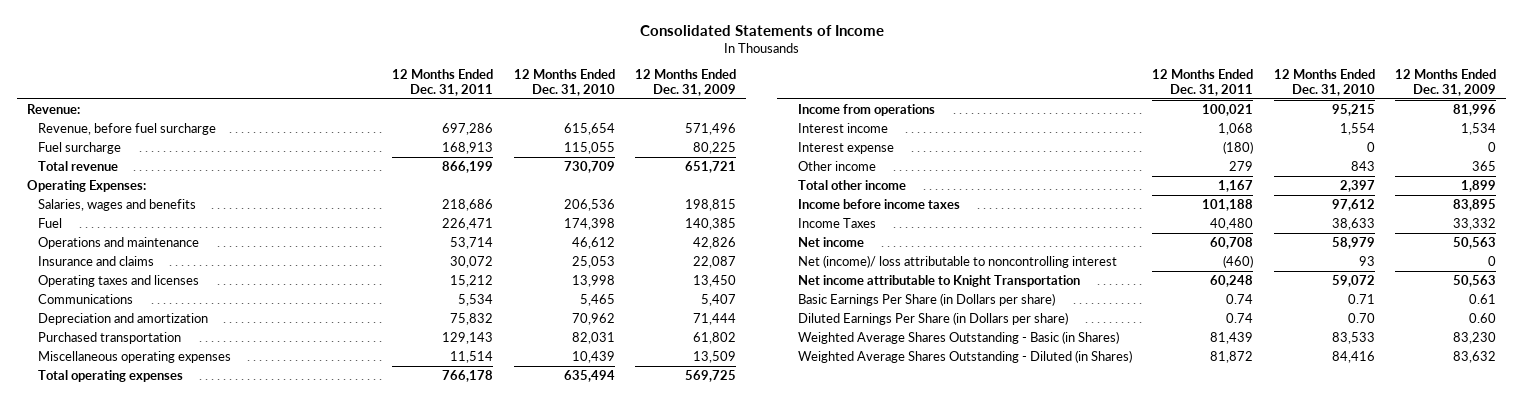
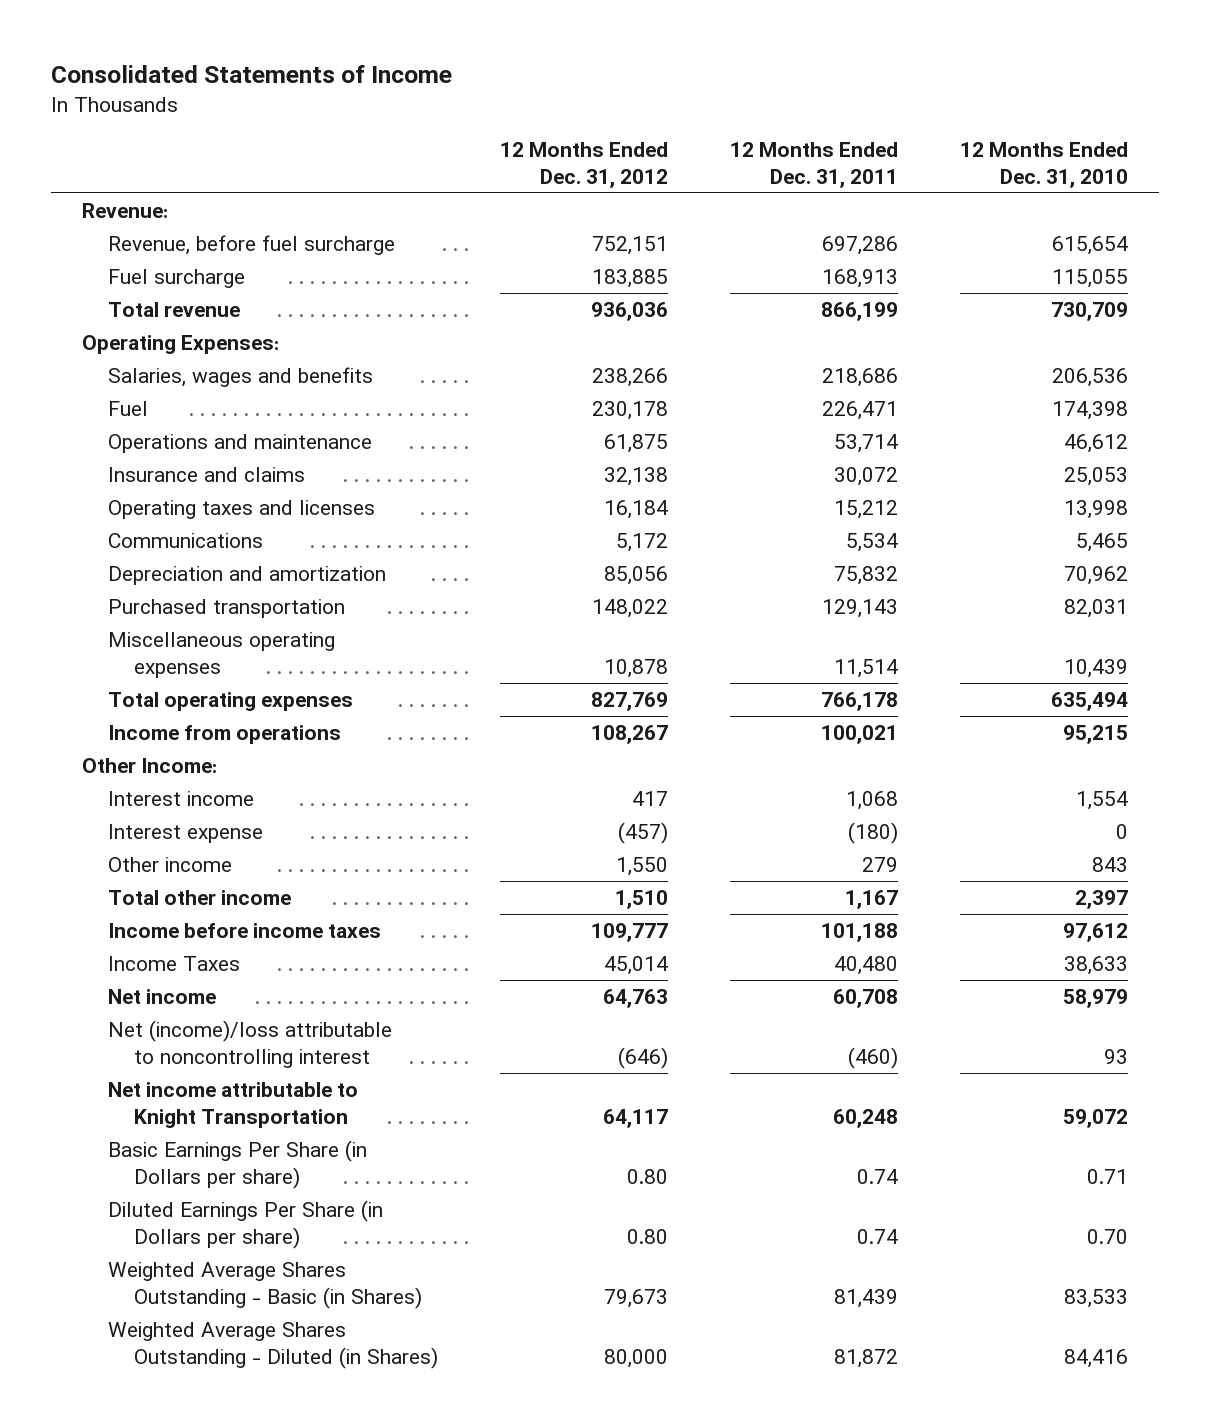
- | 12 Months Ended Dec. 31, 2011 | 12 Months Ended Dec. 31, 2010 | 12 Months Ended Dec. 31, 2009
+ | 12 Months Ended Dec. 31, 2012 | 12 Months Ended Dec. 31, 2011 | 12 Months Ended Dec. 31, 2010
+ Other Income:
- Net (income)/ loss attributable to noncontrolling interest | (460) | 93 | 0
+ Net (income)/loss attributable to noncontrolling interest | (646) | (460) | 93

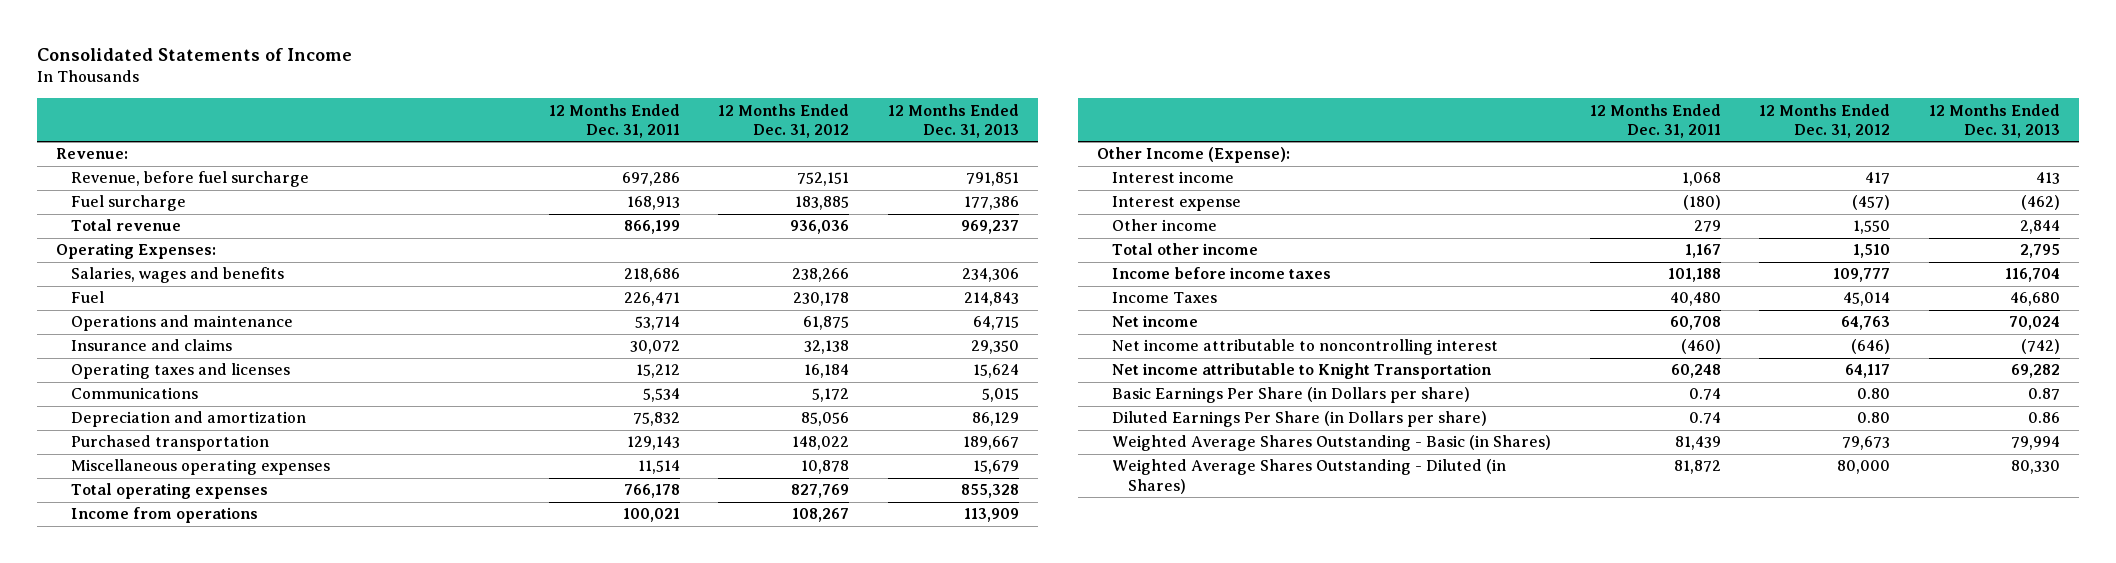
- | 12 Months Ended Dec. 31, 2012 | 12 Months Ended Dec. 31, 2011 | 12 Months Ended Dec. 31, 2010
+ | 12 Months Ended Dec. 31, 2011 | 12 Months Ended Dec. 31, 2012 | 12 Months Ended Dec. 31, 2013
- Other Income:
+ Other Income (Expense):
- Net (income)/loss attributable to noncontrolling interest | (646) | (460) | 93
+ Net income attributable to noncontrolling interest | (460) | (646) | (742)

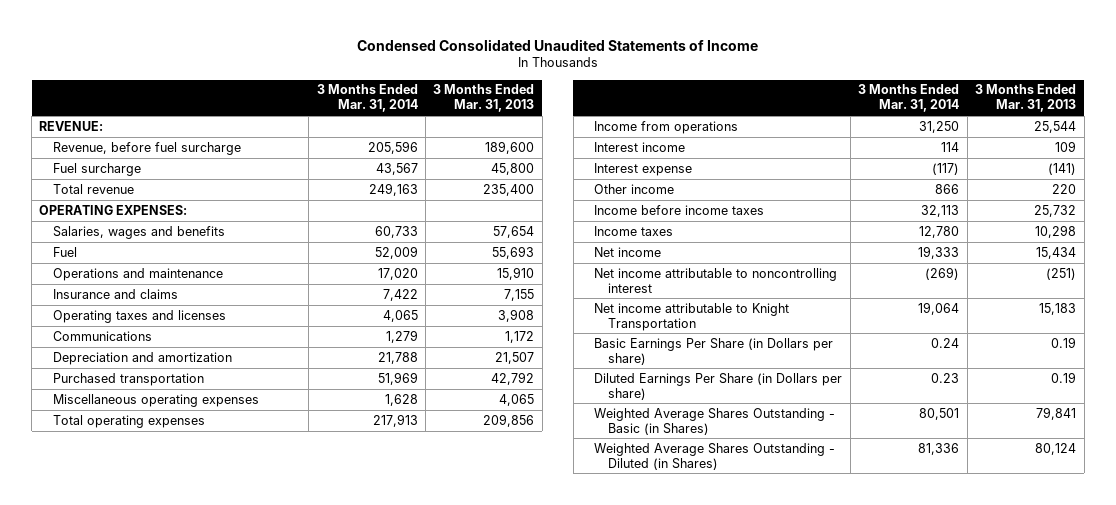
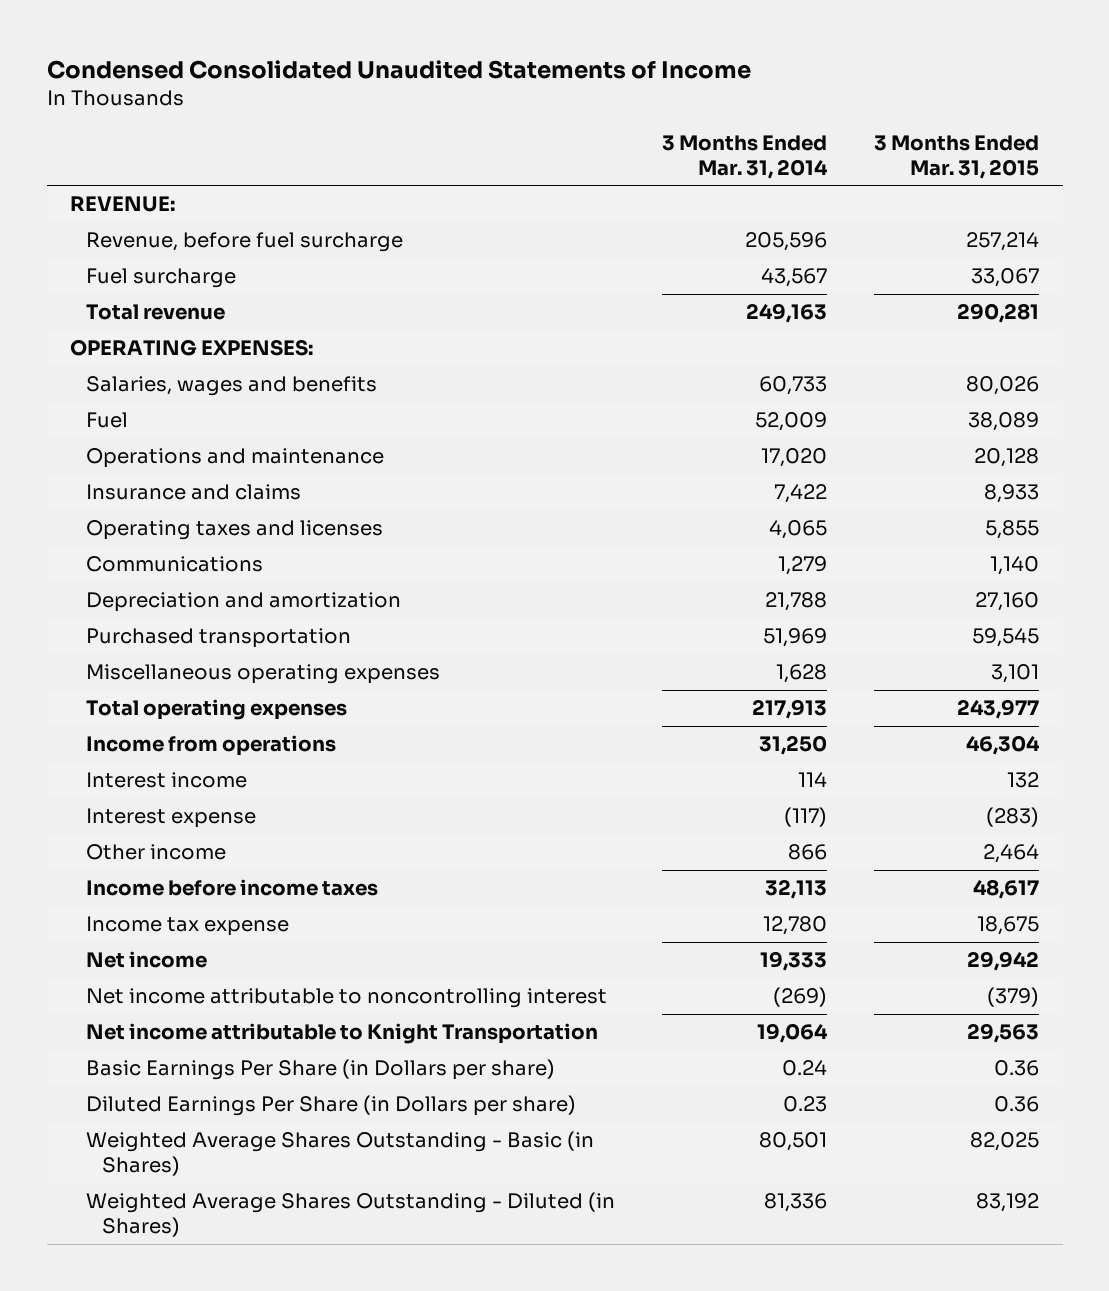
- | 3 Months Ended Mar. 31, 2014 | 3 Months Ended Mar. 31, 2013
+ | 3 Months Ended Mar. 31, 2014 | 3 Months Ended Mar. 31, 2015
- Income taxes | 12,780 | 10,298
+ Income tax expense | 12,780 | 18,675

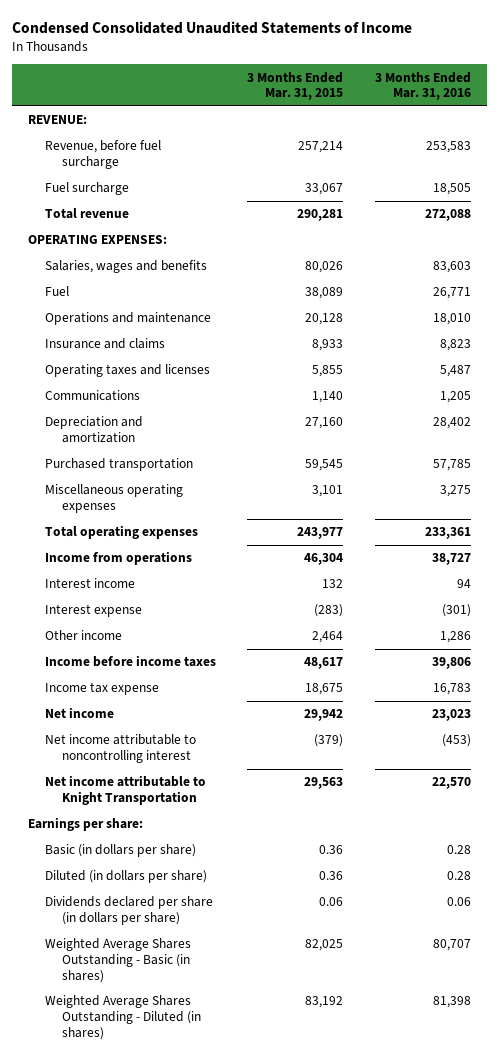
- | 3 Months Ended Mar. 31, 2014 | 3 Months Ended Mar. 31, 2015
+ | 3 Months Ended Mar. 31, 2015 | 3 Months Ended Mar. 31, 2016
- Basic Earnings Per Share (in Dollars per share) | 0.24 | 0.36
- Diluted Earnings Per Share (in Dollars per share) | 0.23 | 0.36
- Weighted Average Shares Outstanding - Basic (in Shares) | 80,501 | 82,025
- Weighted Average Shares Outstanding - Diluted (in Shares) | 81,336 | 83,192
+ Earnings per share:
+ Basic (in dollars per share) | 0.36 | 0.28
+ Diluted (in dollars per share) | 0.36 | 0.28
+ Dividends declared per share (in dollars per share) | 0.06 | 0.06
+ Weighted Average Shares Outstanding - Basic (in shares) | 82,025 | 80,707
+ Weighted Average Shares Outstanding - Diluted (in shares) | 83,192 | 81,398

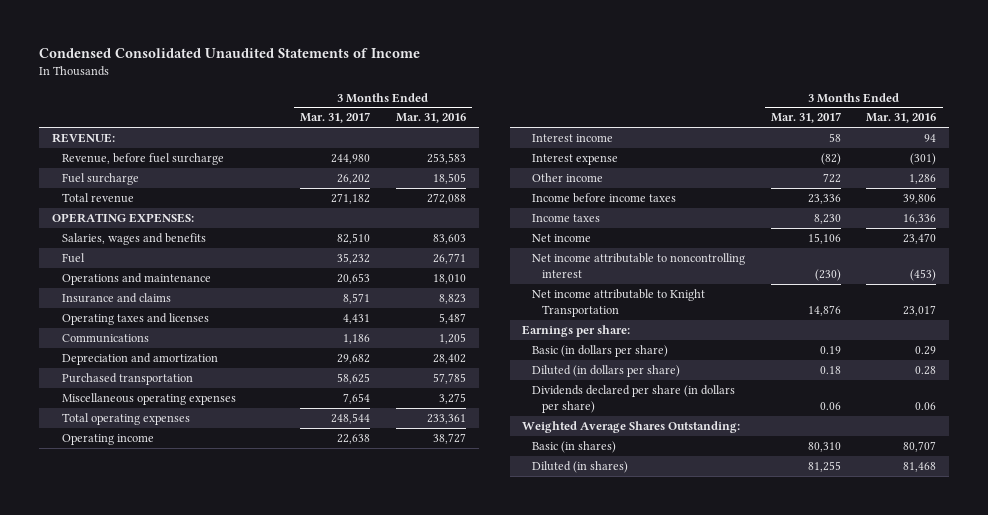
- | 3 Months Ended Mar. 31, 2015 | 3 Months Ended Mar. 31, 2016
+ | 3 Months Ended Mar. 31, 2017 | 3 Months Ended Mar. 31, 2016
- Income from operations | 46,304 | 38,727
+ Operating income | 22,638 | 38,727
- Income tax expense | 18,675 | 16,783
- Net income | 29,942 | 23,023
+ Income taxes | 8,230 | 16,336
+ Net income | 15,106 | 23,470
- Net income attributable to Knight Transportation | 29,563 | 22,570
+ Net income attributable to Knight Transportation | 14,876 | 23,017
- Basic (in dollars per share) | 0.36 | 0.28
+ Basic (in dollars per share) | 0.19 | 0.29
- Weighted Average Shares Outstanding - Basic (in shares) | 82,025 | 80,707
- Weighted Average Shares Outstanding - Diluted (in shares) | 83,192 | 81,398
+ Weighted Average Shares Outstanding:
+ Basic (in shares) | 80,310 | 80,707
+ Diluted (in shares) | 81,255 | 81,468

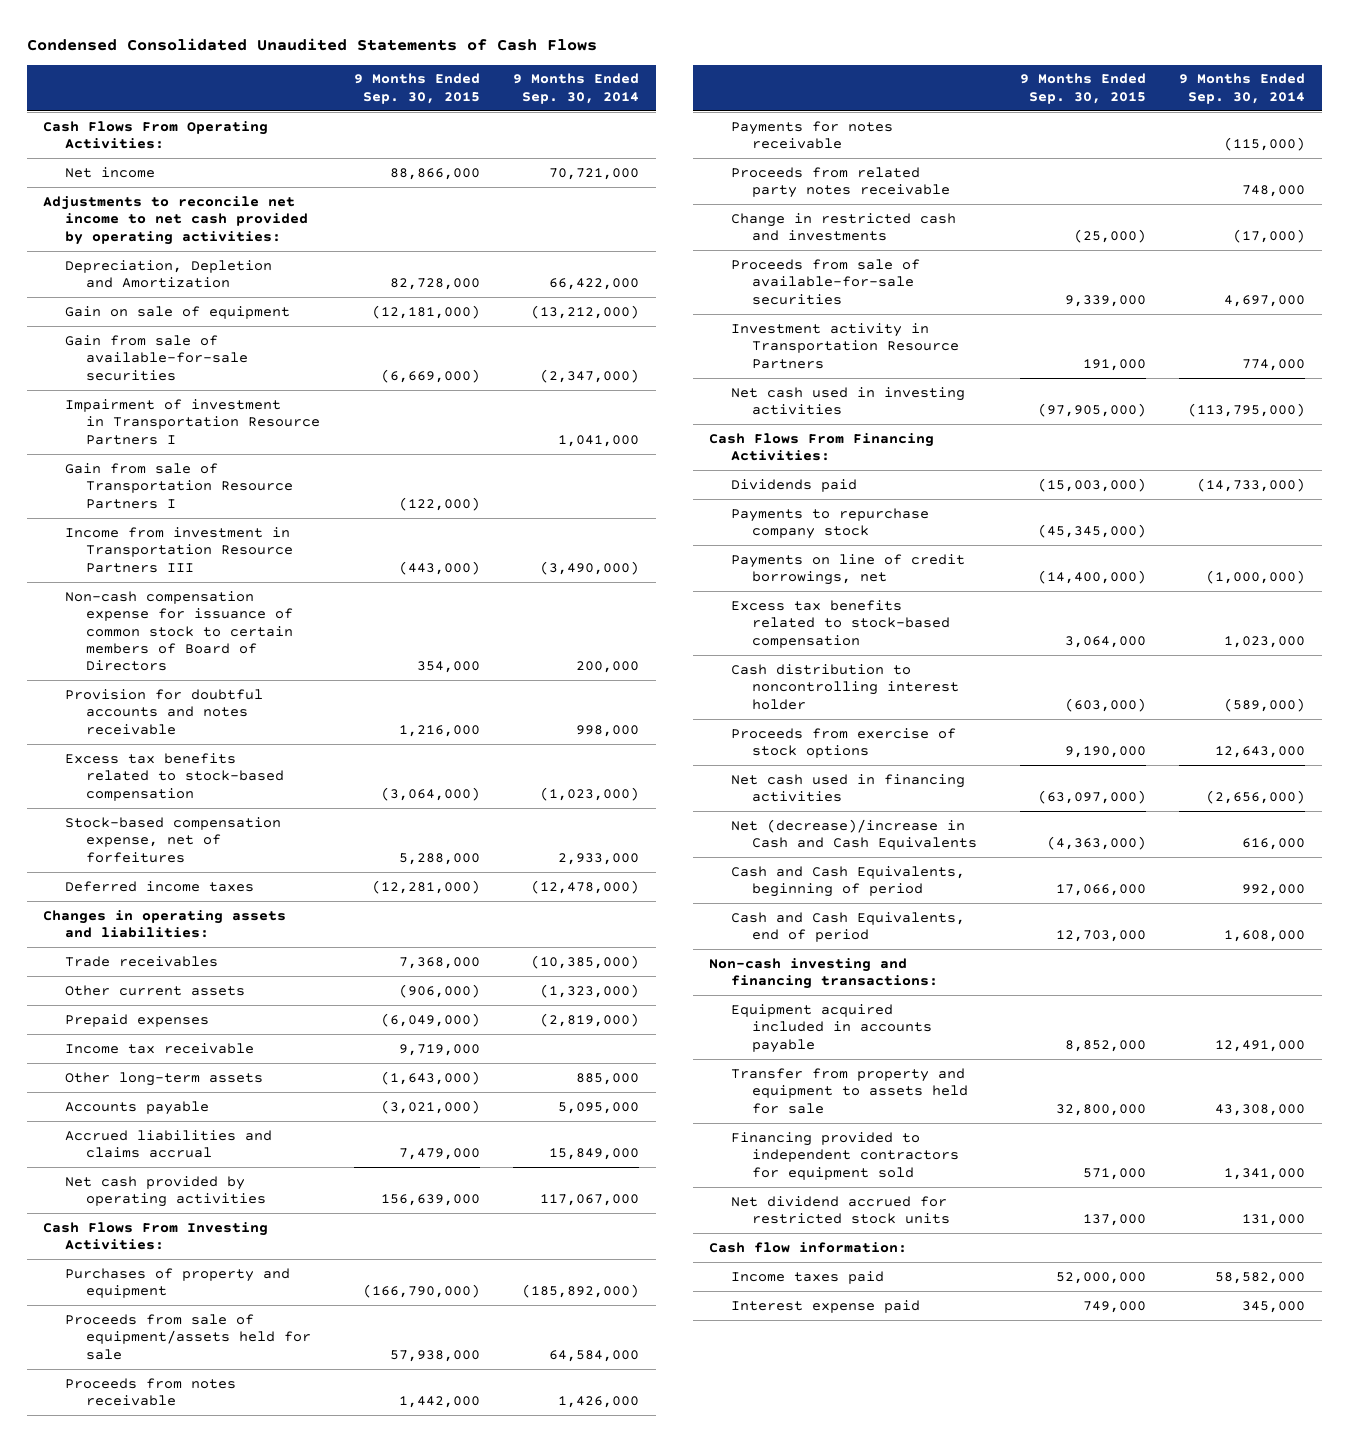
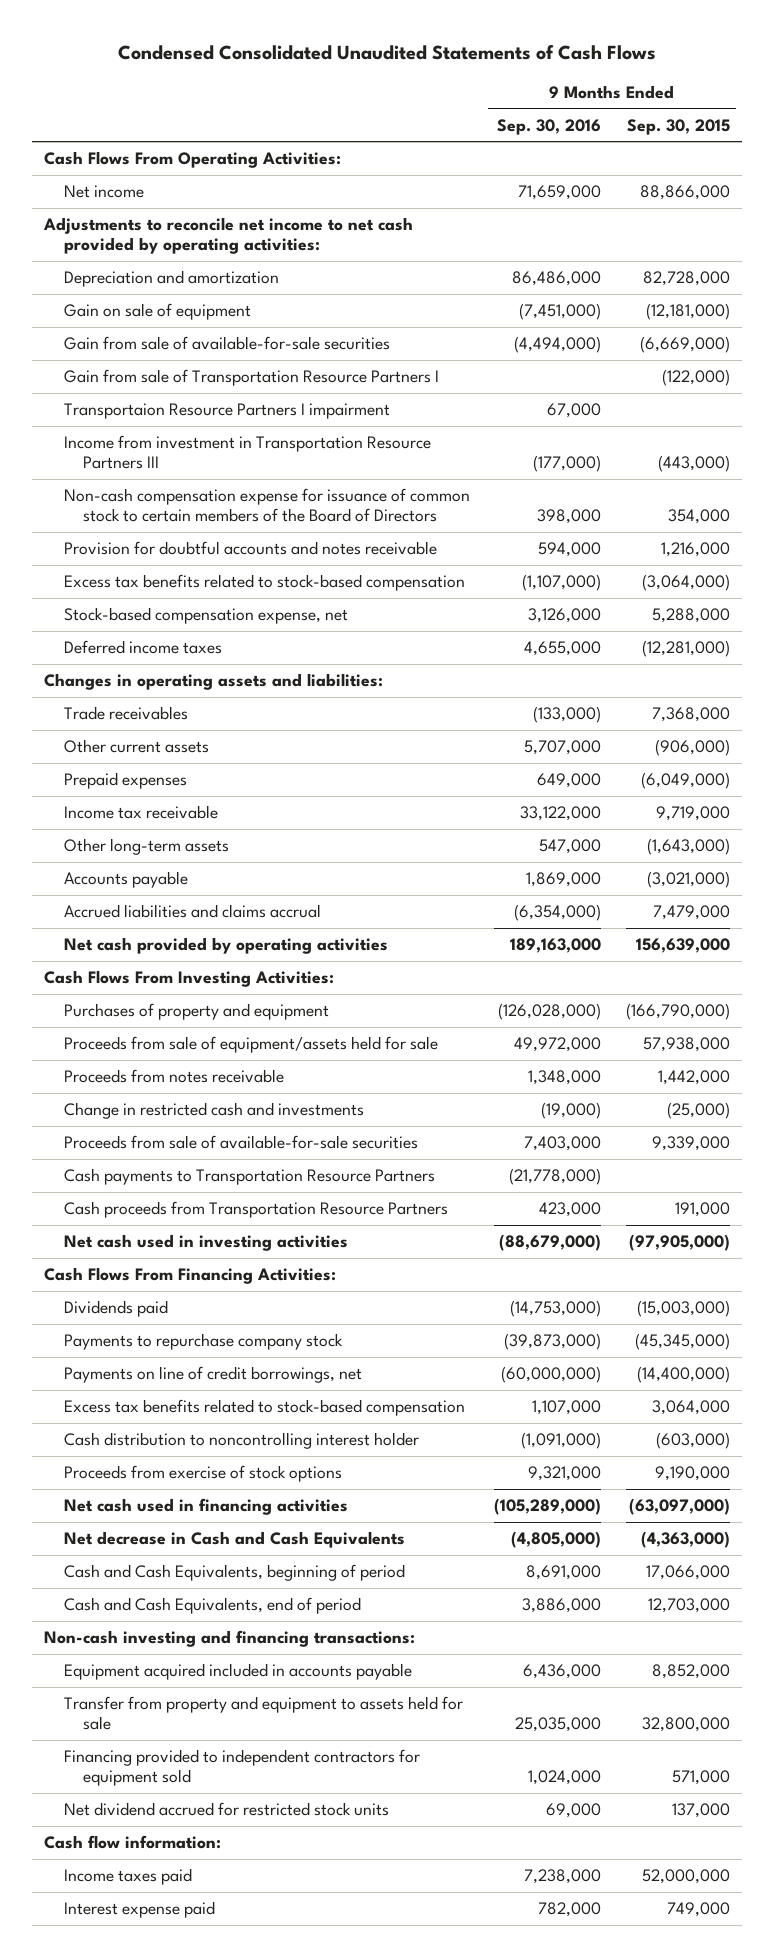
- | 9 Months Ended Sep. 30, 2015 | 9 Months Ended Sep. 30, 2014
+ | 9 Months Ended Sep. 30, 2016 | 9 Months Ended Sep. 30, 2015
- Depreciation, Depletion and Amortization | 82,728,000 | 66,422,000
+ Depreciation and amortization | 86,486,000 | 82,728,000
- Impairment of investment in Transportation Resource Partners I | | 1,041,000
+ Transportaion Resource Partners I impairment | 67,000 |
- Non-cash compensation expense for issuance of common stock to certain members of Board of Directors | 354,000 | 200,000
+ Non-cash compensation expense for issuance of common stock to certain members of the Board of Directors | 398,000 | 354,000
- Stock-based compensation expense, net of forfeitures | 5,288,000 | 2,933,000
+ Stock-based compensation expense, net | 3,126,000 | 5,288,000
- Payments for notes receivable | | (115,000)
- Proceeds from related party notes receivable | | 748,000
- Investment activity in Transportation Resource Partners | 191,000 | 774,000
+ Cash payments to Transportation Resource Partners | (21,778,000) |
+ Cash proceeds from Transportation Resource Partners | 423,000 | 191,000
- Net (decrease)/increase in Cash and Cash Equivalents | (4,363,000) | 616,000
+ Net decrease in Cash and Cash Equivalents | (4,805,000) | (4,363,000)

